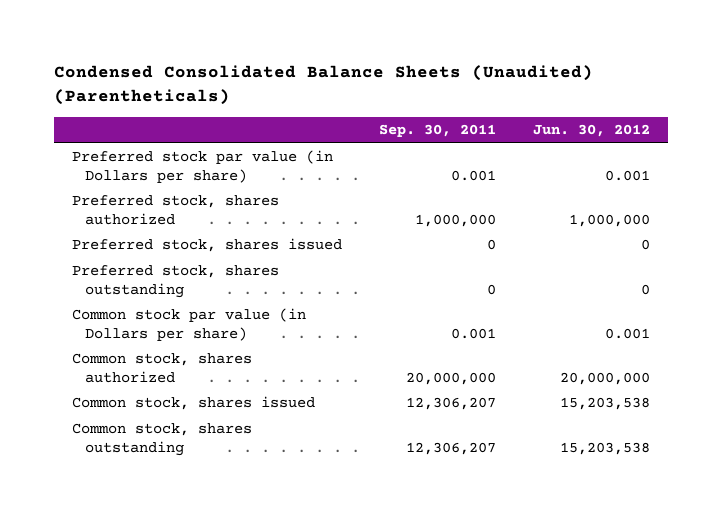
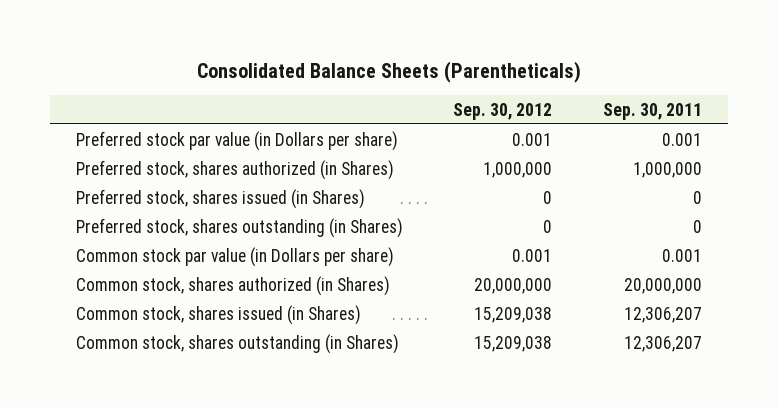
- Condensed Consolidated Balance Sheets (Unaudited) (Parentheticals)
+ Consolidated Balance Sheets (Parentheticals)
- | Sep. 30, 2011 | Jun. 30, 2012
+ | Sep. 30, 2012 | Sep. 30, 2011
- Preferred stock, shares authorized | 1,000,000 | 1,000,000
- Preferred stock, shares issued | 0 | 0
- Preferred stock, shares outstanding | 0 | 0
+ Preferred stock, shares authorized (in Shares) | 1,000,000 | 1,000,000
+ Preferred stock, shares issued (in Shares) | 0 | 0
+ Preferred stock, shares outstanding (in Shares) | 0 | 0
- Common stock, shares authorized | 20,000,000 | 20,000,000
- Common stock, shares issued | 12,306,207 | 15,203,538
- Common stock, shares outstanding | 12,306,207 | 15,203,538
+ Common stock, shares authorized (in Shares) | 20,000,000 | 20,000,000
+ Common stock, shares issued (in Shares) | 15,209,038 | 12,306,207
+ Common stock, shares outstanding (in Shares) | 15,209,038 | 12,306,207

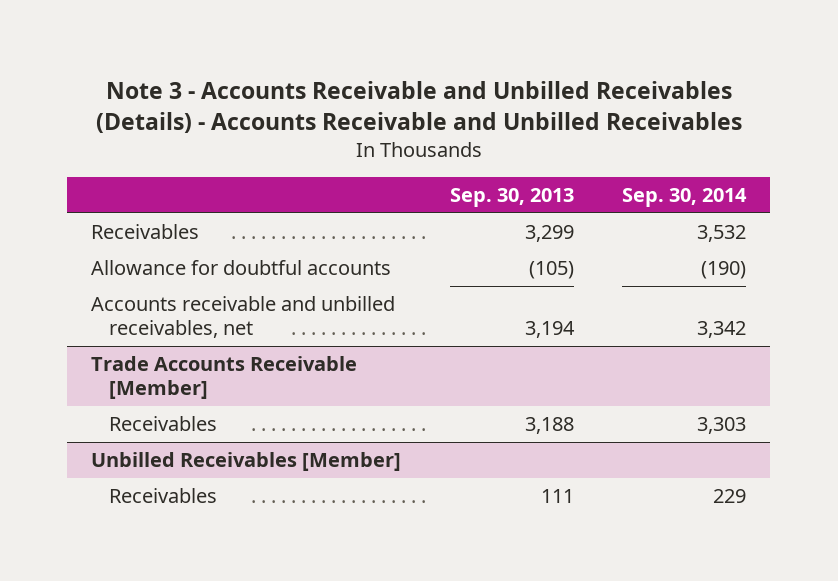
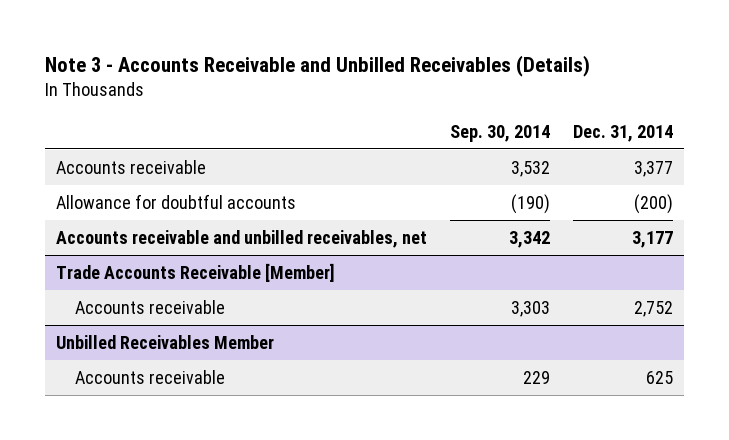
- Note 3 - Accounts Receivable and Unbilled Receivables (Details) - Accounts Receivable and Unbilled Receivables
+ Note 3 - Accounts Receivable and Unbilled Receivables (Details)
- | Sep. 30, 2013 | Sep. 30, 2014
+ | Sep. 30, 2014 | Dec. 31, 2014
- Receivables | 3,299 | 3,532
+ Accounts receivable | 3,532 | 3,377
@ Trade Accounts Receivable [Member]
- Receivables | 3,188 | 3,303
- Unbilled Receivables [Member]
- Receivables | 111 | 229
@ Trade Accounts Receivable [Member]
+ Accounts receivable | 3,303 | 2,752
+ Unbilled Receivables Member
+ Accounts receivable | 229 | 625

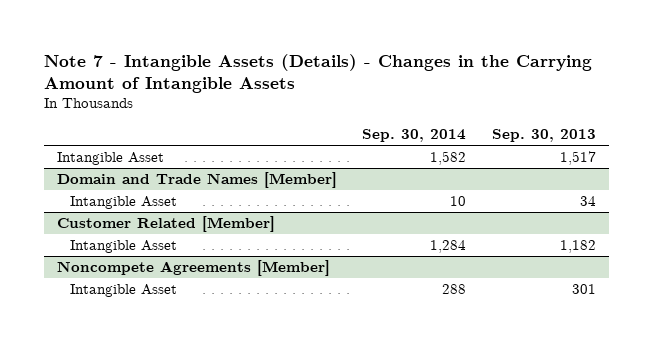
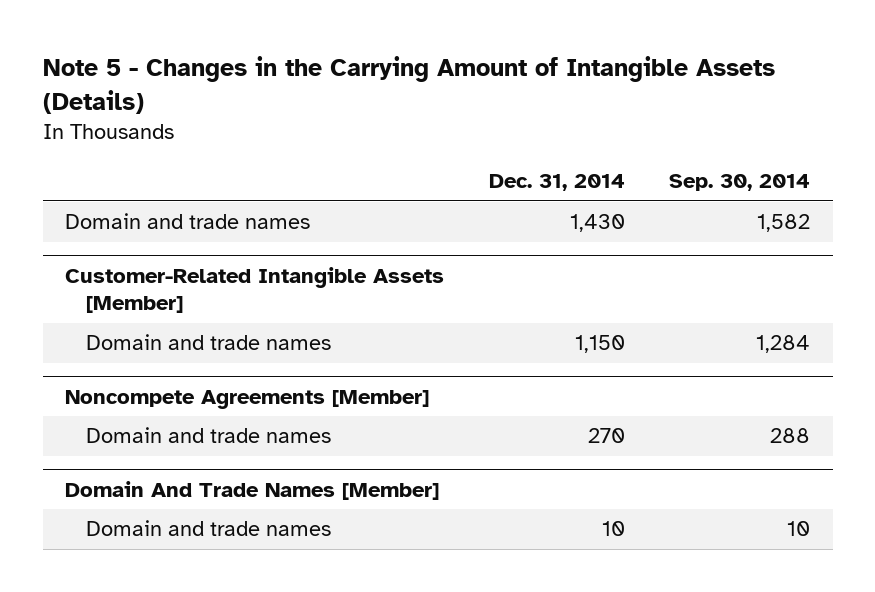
- Note 7 - Intangible Assets (Details) - Changes in the Carrying Amount of Intangible Assets
+ Note 5 - Changes in the Carrying Amount of Intangible Assets (Details)
- | Sep. 30, 2014 | Sep. 30, 2013
+ | Dec. 31, 2014 | Sep. 30, 2014
- Intangible Asset | 1,582 | 1,517
- Domain and Trade Names [Member]
- Intangible Asset | 10 | 34
- Customer Related [Member]
- Intangible Asset | 1,284 | 1,182
+ Domain and trade names | 1,430 | 1,582
+ Customer-Related Intangible Assets [Member]
+ Domain and trade names | 1,150 | 1,284
@ Noncompete Agreements [Member]
- Intangible Asset | 288 | 301
+ Domain and trade names | 270 | 288
+ Domain And Trade Names [Member]
+ Domain and trade names | 10 | 10

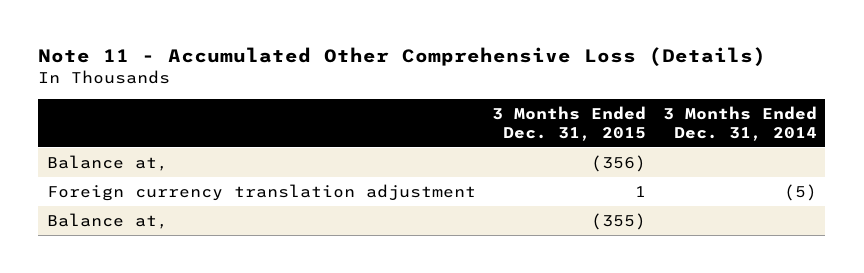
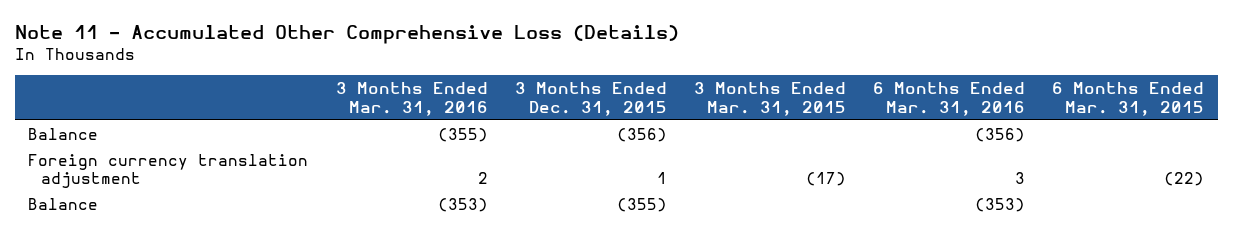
- | 3 Months Ended Dec. 31, 2015 | 3 Months Ended Dec. 31, 2014
+ | 3 Months Ended Mar. 31, 2016 | 3 Months Ended Dec. 31, 2015 | 3 Months Ended Mar. 31, 2015 | 6 Months Ended Mar. 31, 2016 | 6 Months Ended Mar. 31, 2015
- Balance at, | (356) |
+ Balance | (355) | (356) | | (356) |
- Balance at, | (355) |
+ Balance | (353) | (355) | | (353) |

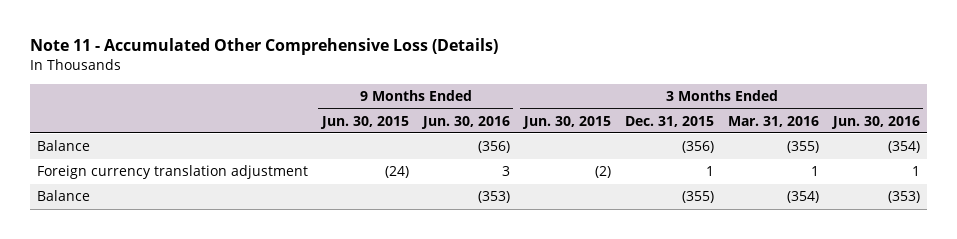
- | 3 Months Ended Mar. 31, 2016 | 3 Months Ended Dec. 31, 2015 | 3 Months Ended Mar. 31, 2015 | 6 Months Ended Mar. 31, 2016 | 6 Months Ended Mar. 31, 2015
+ | 9 Months Ended Jun. 30, 2015 | 9 Months Ended Jun. 30, 2016 | 3 Months Ended Jun. 30, 2015 | 3 Months Ended Dec. 31, 2015 | 3 Months Ended Mar. 31, 2016 | 3 Months Ended Jun. 30, 2016
- Foreign currency translation adjustment | 2 | 1 | (17) | 3 | (22)
- Balance | (353) | (355) | | (353) |
+ Foreign currency translation adjustment | (24) | 3 | (2) | 1 | 1 | 1
+ Balance | | (353) | | (355) | (354) | (353)

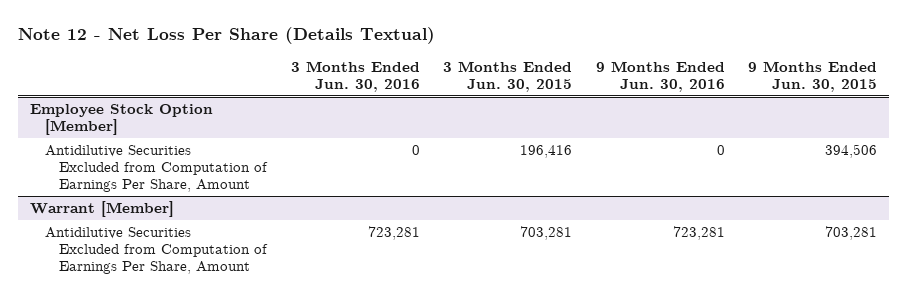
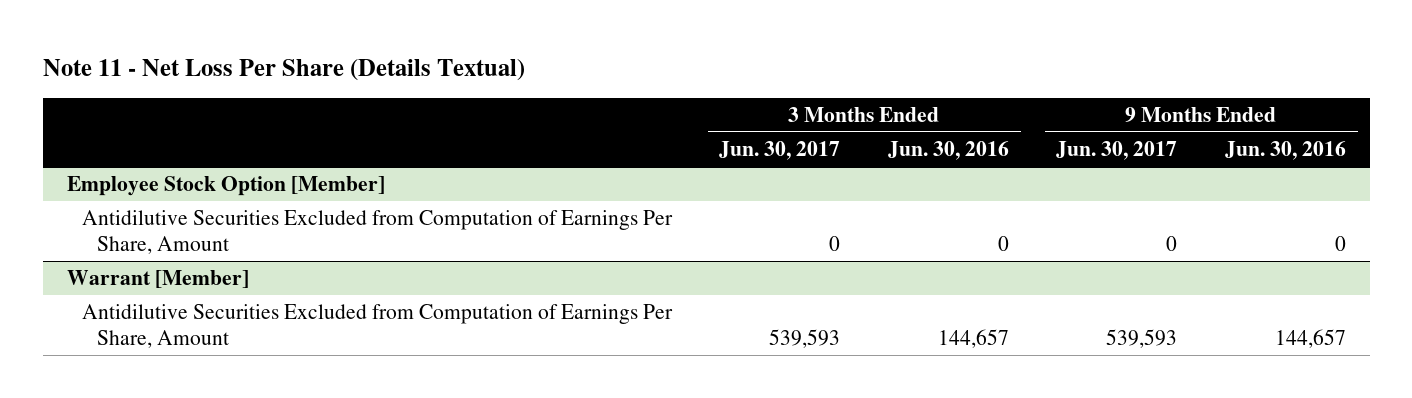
- Note 12 - Net Loss Per Share (Details Textual)
+ Note 11 - Net Loss Per Share (Details Textual)
- | 3 Months Ended Jun. 30, 2016 | 3 Months Ended Jun. 30, 2015 | 9 Months Ended Jun. 30, 2016 | 9 Months Ended Jun. 30, 2015
+ | 3 Months Ended Jun. 30, 2017 | 3 Months Ended Jun. 30, 2016 | 9 Months Ended Jun. 30, 2017 | 9 Months Ended Jun. 30, 2016
@ Warrant [Member]
- Antidilutive Securities Excluded from Computation of Earnings Per Share, Amount | 723,281 | 703,281 | 723,281 | 703,281
+ Antidilutive Securities Excluded from Computation of Earnings Per Share, Amount | 539,593 | 144,657 | 539,593 | 144,657

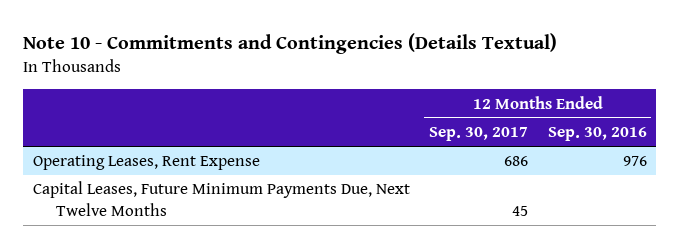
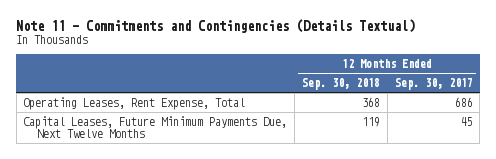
- Note 10 - Commitments and Contingencies (Details Textual)
+ Note 11 - Commitments and Contingencies (Details Textual)
- | 12 Months Ended Sep. 30, 2017 | 12 Months Ended Sep. 30, 2016
+ | 12 Months Ended Sep. 30, 2018 | 12 Months Ended Sep. 30, 2017
- Operating Leases, Rent Expense | 686 | 976
+ Operating Leases, Rent Expense, Total | 368 | 686

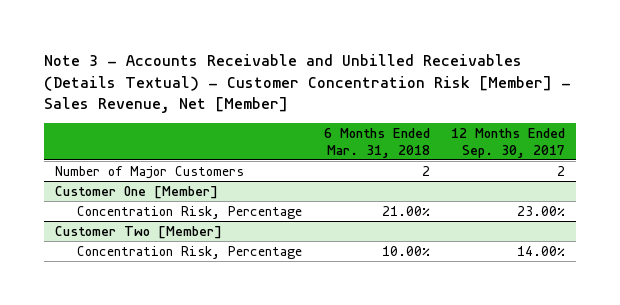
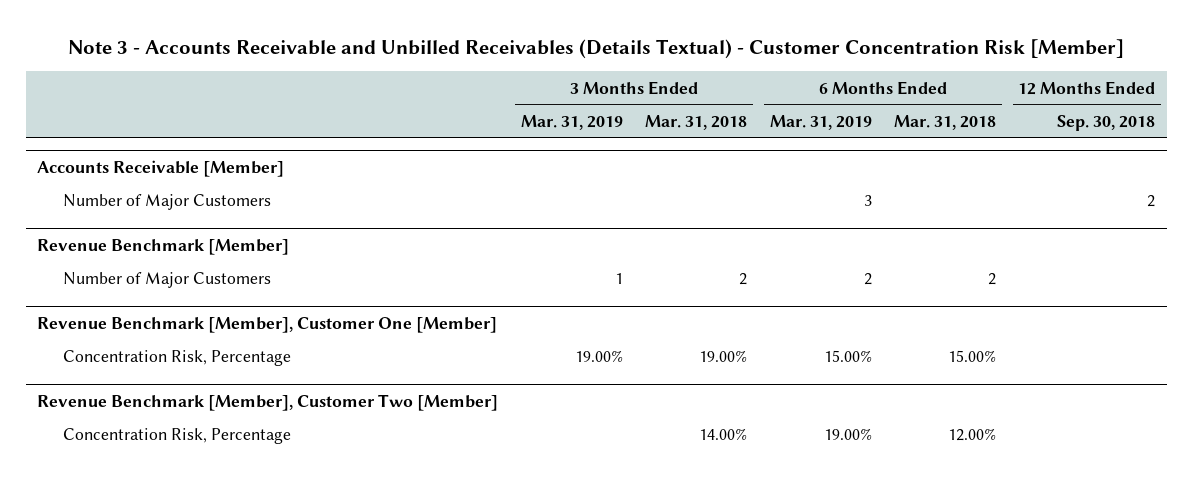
- Note 3 - Accounts Receivable and Unbilled Receivables (Details Textual) - Customer Concentration Risk [Member] - Sales Revenue, Net [Member]
+ Note 3 - Accounts Receivable and Unbilled Receivables (Details Textual) - Customer Concentration Risk [Member]
- | 6 Months Ended Mar. 31, 2018 | 12 Months Ended Sep. 30, 2017
+ | 3 Months Ended Mar. 31, 2019 | 3 Months Ended Mar. 31, 2018 | 6 Months Ended Mar. 31, 2019 | 6 Months Ended Mar. 31, 2018 | 12 Months Ended Sep. 30, 2018
+ Accounts Receivable [Member]
+ Number of Major Customers | | | 3 | | 2
+ Revenue Benchmark [Member]
- Customer One [Member]
- Concentration Risk, Percentage | 21.00% | 23.00%
- Customer Two [Member]
- Concentration Risk, Percentage | 10.00% | 14.00%
+ Revenue Benchmark [Member], Customer One [Member]
+ Concentration Risk, Percentage | 19.00% | 19.00% | 15.00% | 15.00% |
+ Revenue Benchmark [Member], Customer Two [Member]
+ Concentration Risk, Percentage | | 14.00% | 19.00% | 12.00% |

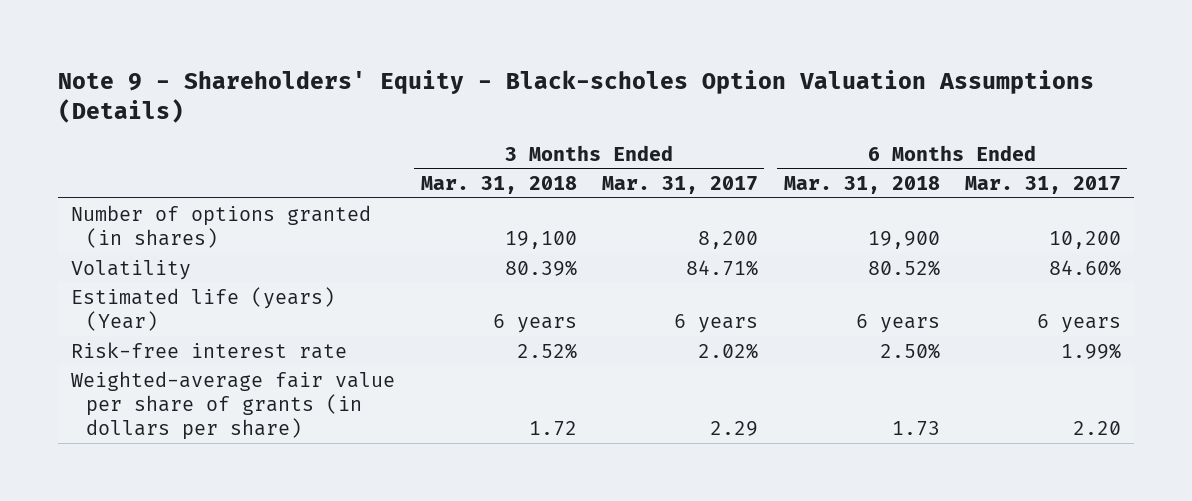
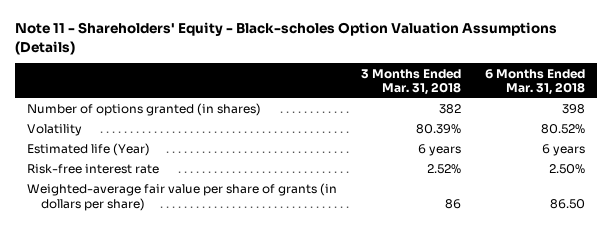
- Note 9 - Shareholders' Equity - Black-scholes Option Valuation Assumptions (Details)
+ Note 11 - Shareholders' Equity - Black-scholes Option Valuation Assumptions (Details)
- | 3 Months Ended Mar. 31, 2018 | 3 Months Ended Mar. 31, 2017 | 6 Months Ended Mar. 31, 2018 | 6 Months Ended Mar. 31, 2017
+ | 3 Months Ended Mar. 31, 2018 | 6 Months Ended Mar. 31, 2018
- Number of options granted (in shares) | 19,100 | 8,200 | 19,900 | 10,200
+ Number of options granted (in shares) | 382 | 398
- Estimated life (years) (Year) | 6 years | 6 years | 6 years | 6 years
+ Estimated life (Year) | 6 years | 6 years
- Weighted-average fair value per share of grants (in dollars per share) | 1.72 | 2.29 | 1.73 | 2.20
+ Weighted-average fair value per share of grants (in dollars per share) | 86 | 86.50

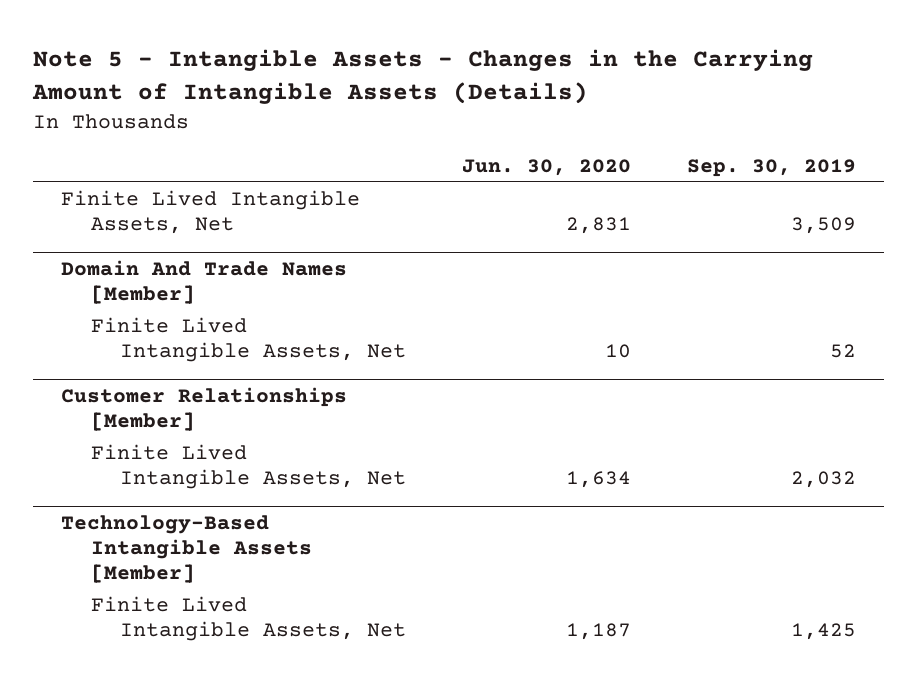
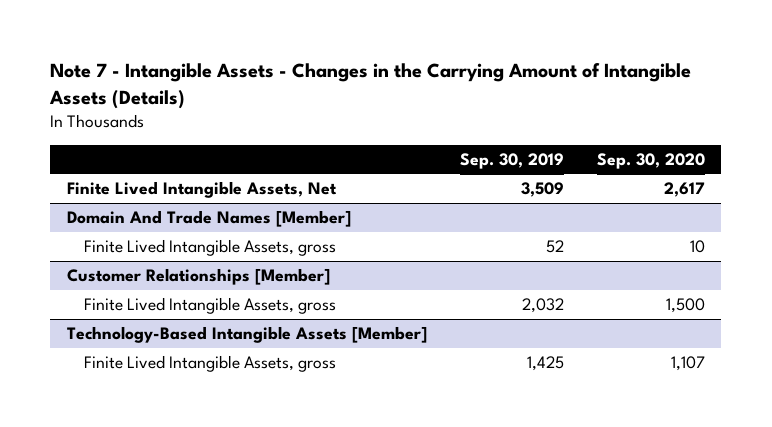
- Note 5 - Intangible Assets - Changes in the Carrying Amount of Intangible Assets (Details)
+ Note 7 - Intangible Assets - Changes in the Carrying Amount of Intangible Assets (Details)
- | Jun. 30, 2020 | Sep. 30, 2019
+ | Sep. 30, 2019 | Sep. 30, 2020
@ Domain And Trade Names [Member]
- Finite Lived Intangible Assets, Net | 10 | 52
+ Finite Lived Intangible Assets, gross | 52 | 10
@ Customer Relationships [Member]
- Finite Lived Intangible Assets, Net | 1,634 | 2,032
+ Finite Lived Intangible Assets, gross | 2,032 | 1,500
@ Technology-Based Intangible Assets [Member]
- Finite Lived Intangible Assets, Net | 1,187 | 1,425
+ Finite Lived Intangible Assets, gross | 1,425 | 1,107

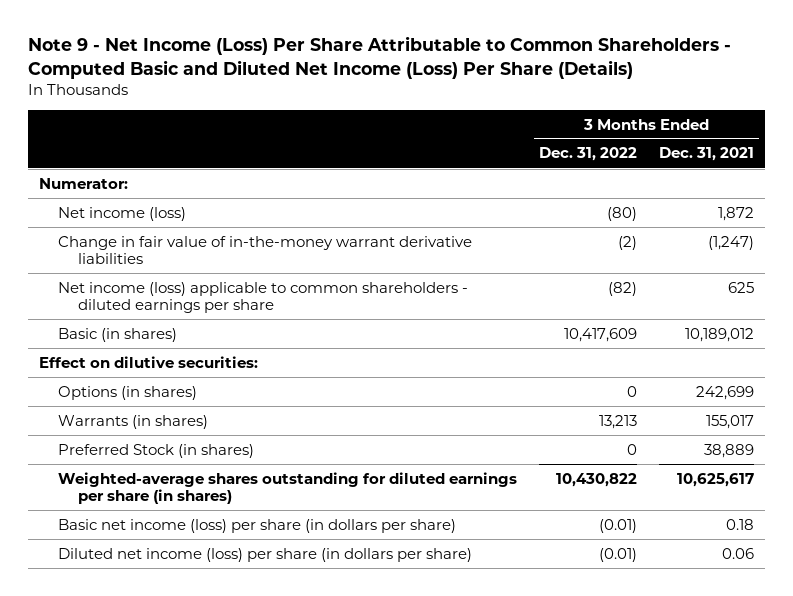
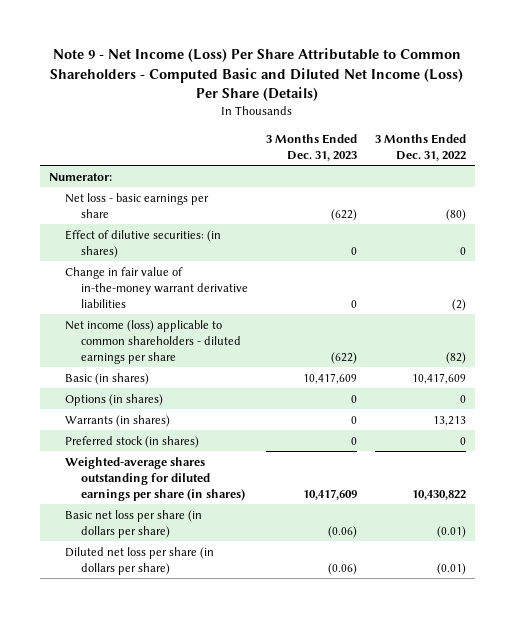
- | 3 Months Ended Dec. 31, 2022 | 3 Months Ended Dec. 31, 2021
+ | 3 Months Ended Dec. 31, 2023 | 3 Months Ended Dec. 31, 2022
- Net income (loss) | (80) | 1,872
+ Net loss - basic earnings per share | (622) | (80)
+ Effect of dilutive securities: (in shares) | 0 | 0
- Effect on dilutive securities:
- Preferred Stock (in shares) | 0 | 38,889
+ Preferred stock (in shares) | 0 | 0
- Basic net income (loss) per share (in dollars per share) | (0.01) | 0.18
- Diluted net income (loss) per share (in dollars per share) | (0.01) | 0.06
+ Basic net loss per share (in dollars per share) | (0.06) | (0.01)
+ Diluted net loss per share (in dollars per share) | (0.06) | (0.01)

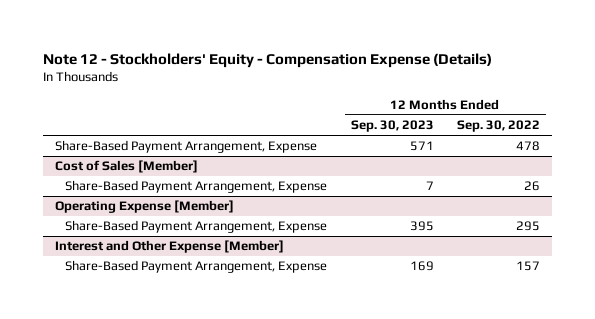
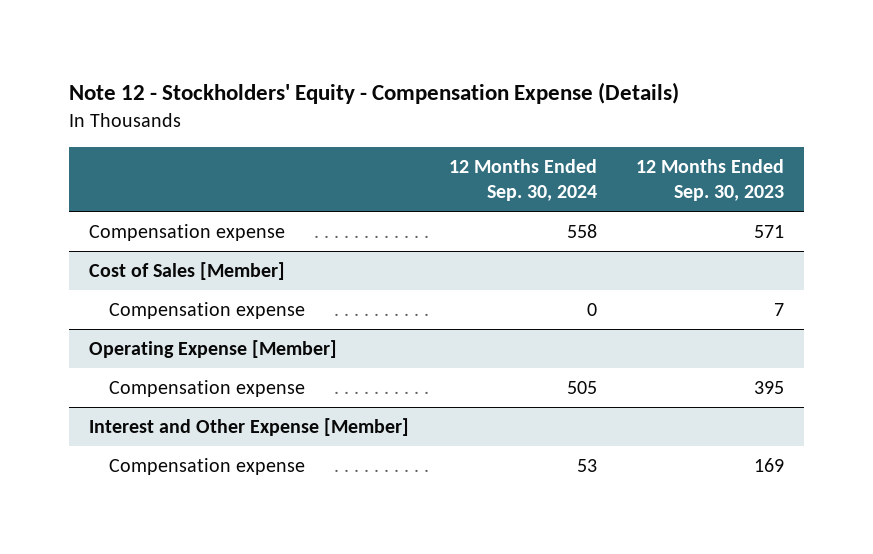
- | 12 Months Ended Sep. 30, 2023 | 12 Months Ended Sep. 30, 2022
+ | 12 Months Ended Sep. 30, 2024 | 12 Months Ended Sep. 30, 2023
- Share-Based Payment Arrangement, Expense | 571 | 478
+ Compensation expense | 558 | 571
@ Cost of Sales [Member]
- Share-Based Payment Arrangement, Expense | 7 | 26
+ Compensation expense | 0 | 7
@ Operating Expense [Member]
- Share-Based Payment Arrangement, Expense | 395 | 295
+ Compensation expense | 505 | 395
@ Interest and Other Expense [Member]
- Share-Based Payment Arrangement, Expense | 169 | 157
+ Compensation expense | 53 | 169

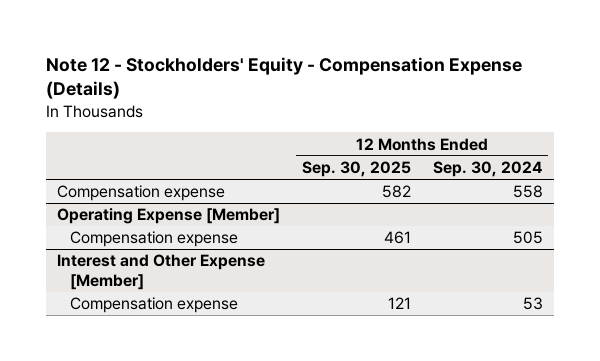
- | 12 Months Ended Sep. 30, 2024 | 12 Months Ended Sep. 30, 2023
+ | 12 Months Ended Sep. 30, 2025 | 12 Months Ended Sep. 30, 2024
- Cost of Sales [Member]
- Compensation expense | 0 | 7

